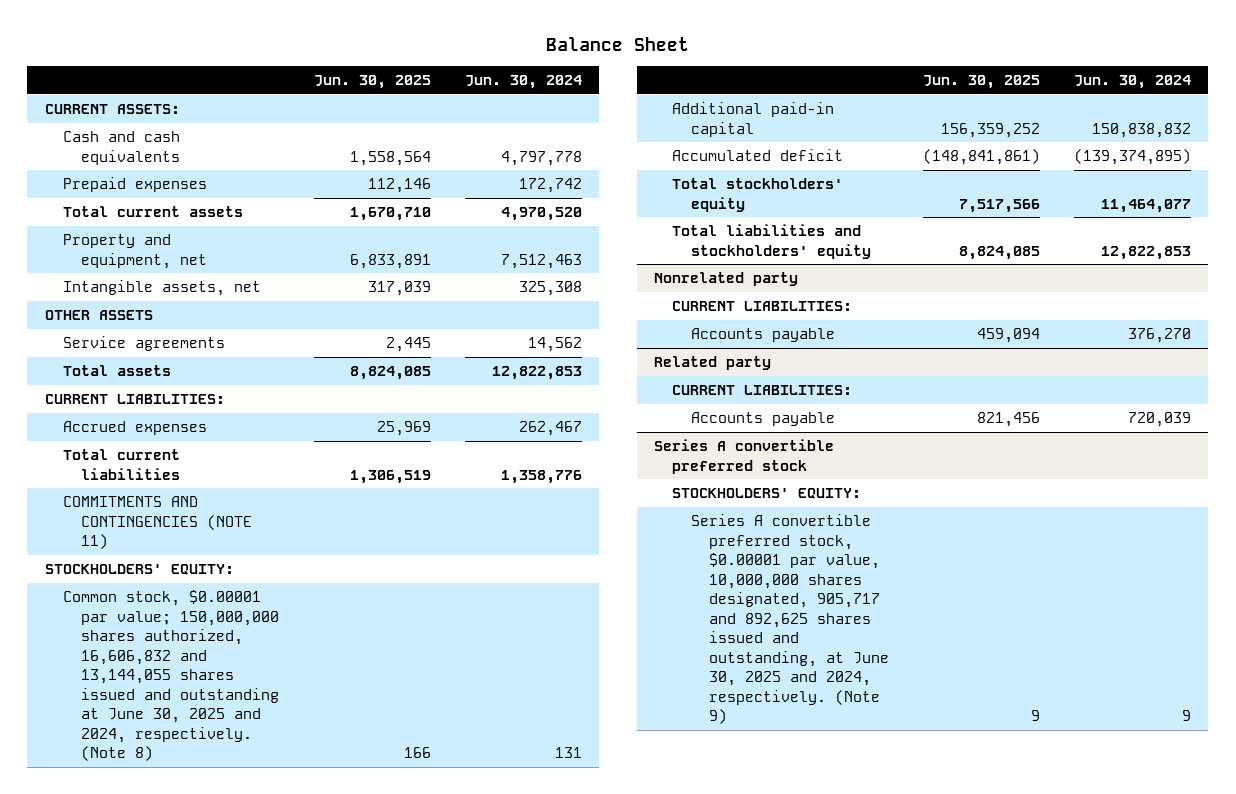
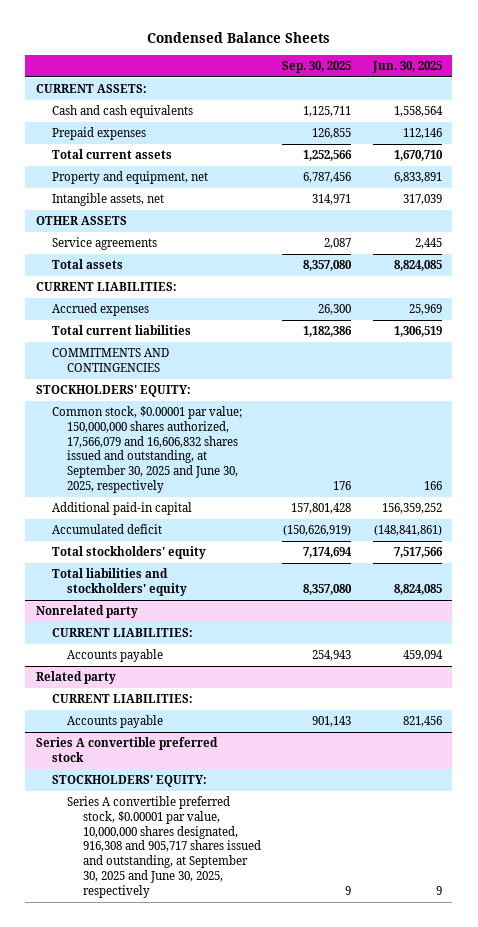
- Balance Sheet
+ Condensed Balance Sheets
- | Jun. 30, 2025 | Jun. 30, 2024
+ | Sep. 30, 2025 | Jun. 30, 2025
- COMMITMENTS AND CONTINGENCIES (NOTE 11)
+ COMMITMENTS AND CONTINGENCIES
- Common stock, $0.00001 par value; 150,000,000 shares authorized, 16,606,832 and 13,144,055 shares issued and outstanding at June 30, 2025 and 2024, respectively. (Note 8) | 166 | 131
+ Common stock, $0.00001 par value; 150,000,000 shares authorized, 17,566,079 and 16,606,832 shares issued and outstanding, at September 30, 2025 and June 30, 2025, respectively | 176 | 166
@ Series A convertible preferred stock
- Series A convertible preferred stock, $0.00001 par value, 10,000,000 shares designated, 905,717 and 892,625 shares issued and outstanding, at June 30, 2025 and 2024, respectively. (Note 9) | 9 | 9
+ Series A convertible preferred stock, $0.00001 par value, 10,000,000 shares designated, 916,308 and 905,717 shares issued and outstanding, at September 30, 2025 and June 30, 2025, respectively | 9 | 9

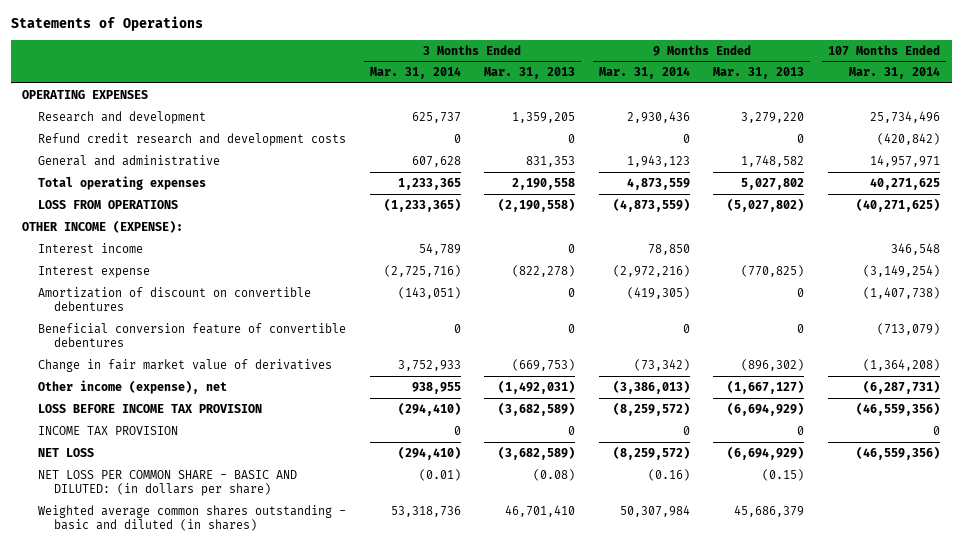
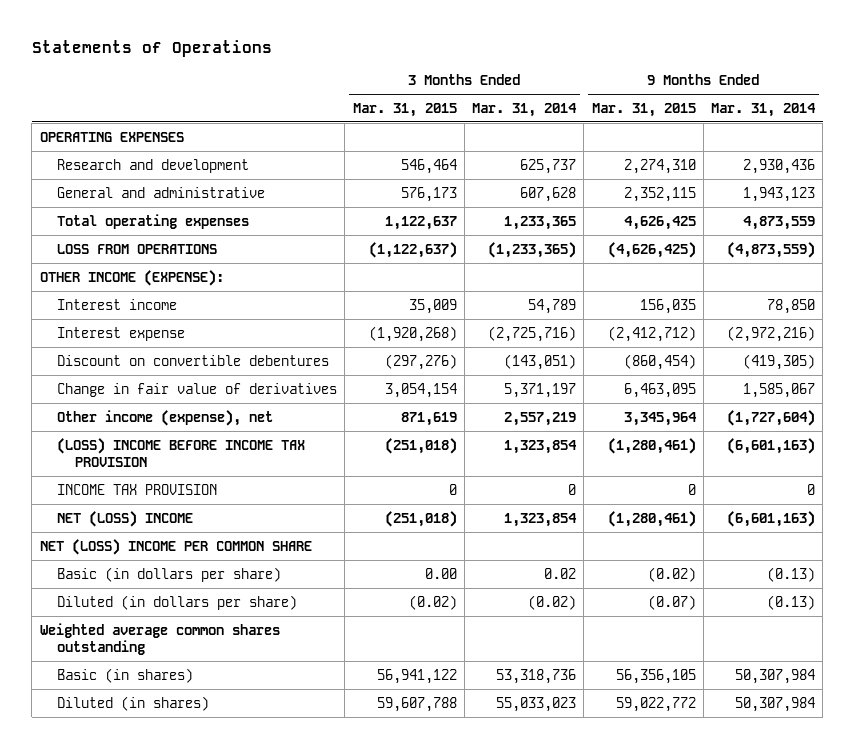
- | 3 Months Ended Mar. 31, 2014 | 3 Months Ended Mar. 31, 2013 | 9 Months Ended Mar. 31, 2014 | 9 Months Ended Mar. 31, 2013 | 107 Months Ended Mar. 31, 2014
+ | 3 Months Ended Mar. 31, 2015 | 3 Months Ended Mar. 31, 2014 | 9 Months Ended Mar. 31, 2015 | 9 Months Ended Mar. 31, 2014
- Refund credit research and development costs | 0 | 0 | 0 | 0 | (420,842)
- Amortization of discount on convertible debentures | (143,051) | 0 | (419,305) | 0 | (1,407,738)
- Beneficial conversion feature of convertible debentures | 0 | 0 | 0 | 0 | (713,079)
- Change in fair market value of derivatives | 3,752,933 | (669,753) | (73,342) | (896,302) | (1,364,208)
- Other income (expense), net | 938,955 | (1,492,031) | (3,386,013) | (1,667,127) | (6,287,731)
- LOSS BEFORE INCOME TAX PROVISION | (294,410) | (3,682,589) | (8,259,572) | (6,694,929) | (46,559,356)
+ Discount on convertible debentures | (297,276) | (143,051) | (860,454) | (419,305)
+ Change in fair value of derivatives | 3,054,154 | 5,371,197 | 6,463,095 | 1,585,067
+ Other income (expense), net | 871,619 | 2,557,219 | 3,345,964 | (1,727,604)
+ (LOSS) INCOME BEFORE INCOME TAX PROVISION | (251,018) | 1,323,854 | (1,280,461) | (6,601,163)
- NET LOSS | (294,410) | (3,682,589) | (8,259,572) | (6,694,929) | (46,559,356)
- NET LOSS PER COMMON SHARE - BASIC AND DILUTED: (in dollars per share) | (0.01) | (0.08) | (0.16) | (0.15) |
- Weighted average common shares outstanding - basic and diluted (in shares) | 53,318,736 | 46,701,410 | 50,307,984 | 45,686,379 |
+ NET (LOSS) INCOME | (251,018) | 1,323,854 | (1,280,461) | (6,601,163)
+ NET (LOSS) INCOME PER COMMON SHARE
+ Basic (in dollars per share) | 0.00 | 0.02 | (0.02) | (0.13)
+ Diluted (in dollars per share) | (0.02) | (0.02) | (0.07) | (0.13)
+ Weighted average common shares outstanding
+ Basic (in shares) | 56,941,122 | 53,318,736 | 56,356,105 | 50,307,984
+ Diluted (in shares) | 59,607,788 | 55,033,023 | 59,022,772 | 50,307,984

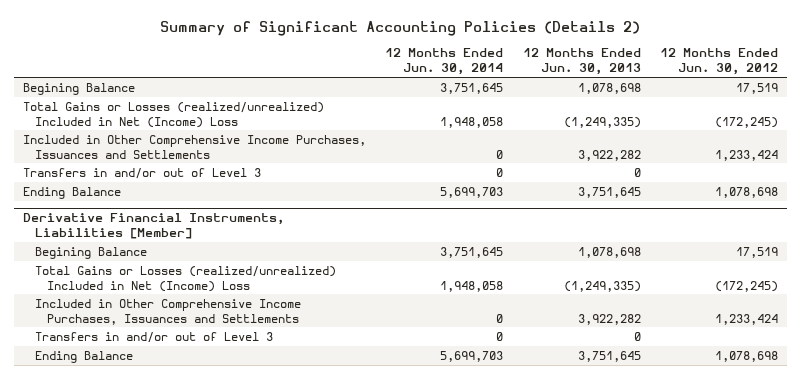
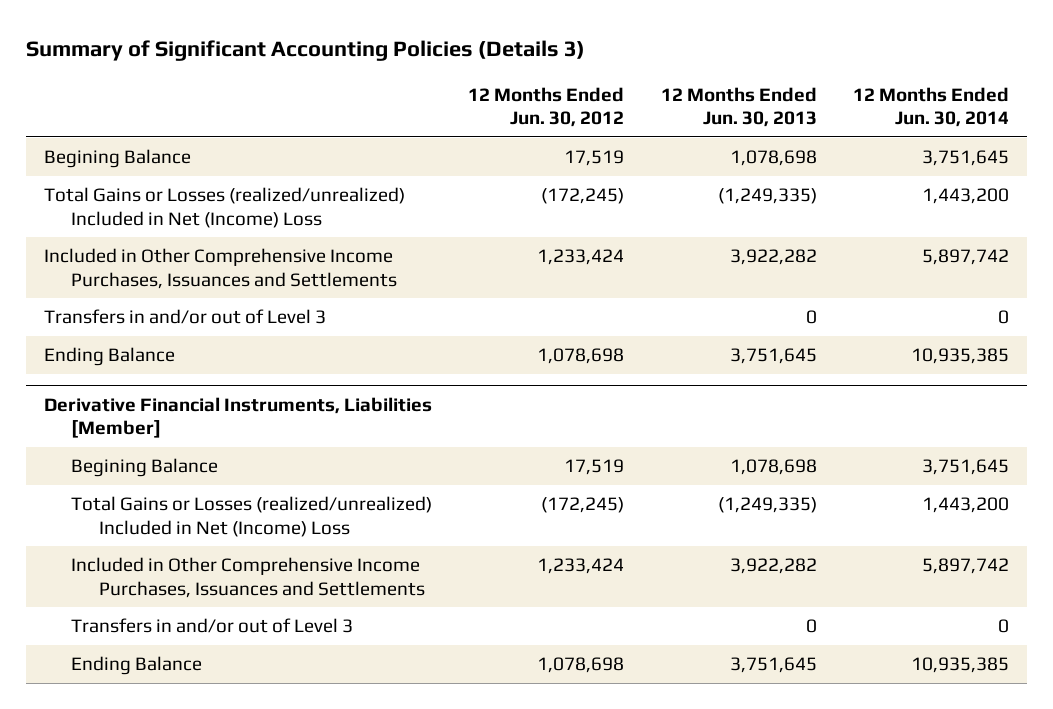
- Summary of Significant Accounting Policies (Details 2)
+ Summary of Significant Accounting Policies (Details 3)
- | 12 Months Ended Jun. 30, 2014 | 12 Months Ended Jun. 30, 2013 | 12 Months Ended Jun. 30, 2012
+ | 12 Months Ended Jun. 30, 2012 | 12 Months Ended Jun. 30, 2013 | 12 Months Ended Jun. 30, 2014
- Total Gains or Losses (realized/unrealized) Included in Net (Income) Loss | 1,948,058 | (1,249,335) | (172,245)
- Included in Other Comprehensive Income Purchases, Issuances and Settlements | 0 | 3,922,282 | 1,233,424
+ Total Gains or Losses (realized/unrealized) Included in Net (Income) Loss | (172,245) | (1,249,335) | 1,443,200
+ Included in Other Comprehensive Income Purchases, Issuances and Settlements | 1,233,424 | 3,922,282 | 5,897,742
- Ending Balance | 5,699,703 | 3,751,645 | 1,078,698
+ Ending Balance | 1,078,698 | 3,751,645 | 10,935,385
@ Derivative Financial Instruments, Liabilities [Member]
- Total Gains or Losses (realized/unrealized) Included in Net (Income) Loss | 1,948,058 | (1,249,335) | (172,245)
- Included in Other Comprehensive Income Purchases, Issuances and Settlements | 0 | 3,922,282 | 1,233,424
+ Total Gains or Losses (realized/unrealized) Included in Net (Income) Loss | (172,245) | (1,249,335) | 1,443,200
+ Included in Other Comprehensive Income Purchases, Issuances and Settlements | 1,233,424 | 3,922,282 | 5,897,742
- Ending Balance | 5,699,703 | 3,751,645 | 1,078,698
+ Ending Balance | 1,078,698 | 3,751,645 | 10,935,385

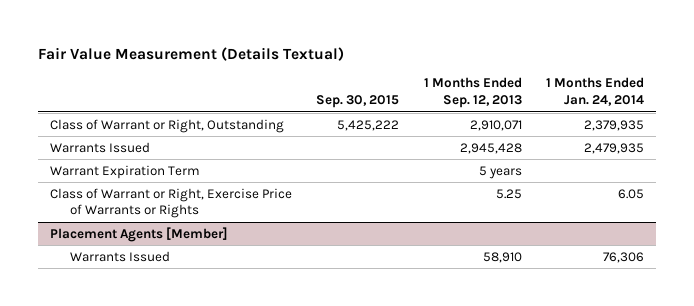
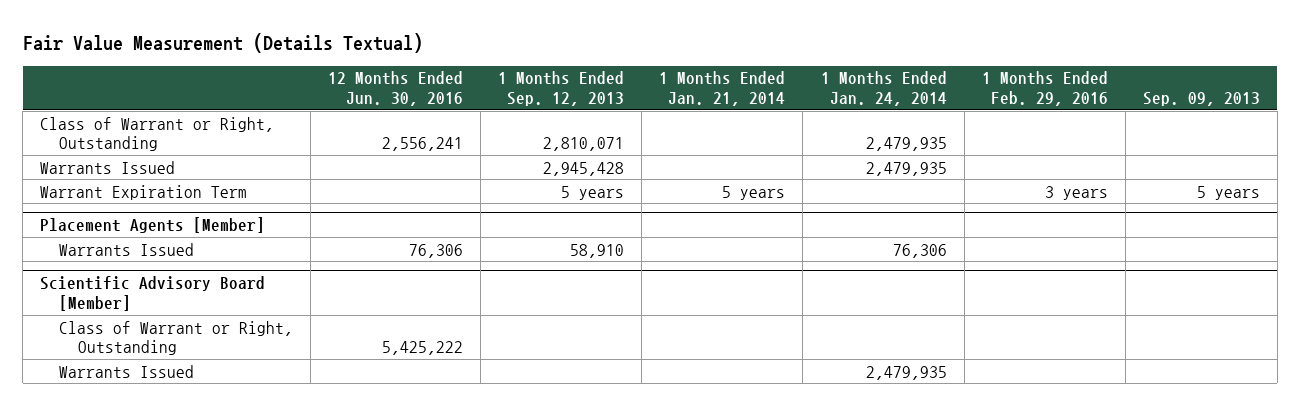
- | Sep. 30, 2015 | 1 Months Ended Sep. 12, 2013 | 1 Months Ended Jan. 24, 2014
+ | 12 Months Ended Jun. 30, 2016 | 1 Months Ended Sep. 12, 2013 | 1 Months Ended Jan. 21, 2014 | 1 Months Ended Jan. 24, 2014 | 1 Months Ended Feb. 29, 2016 | Sep. 09, 2013
- Class of Warrant or Right, Outstanding | 5,425,222 | 2,910,071 | 2,379,935
+ Class of Warrant or Right, Outstanding | 2,556,241 | 2,810,071 | | 2,479,935 | |
- Class of Warrant or Right, Exercise Price of Warrants or Rights | | 5.25 | 6.05
+ Scientific Advisory Board [Member]
+ Class of Warrant or Right, Outstanding | 5,425,222 | | | | |
+ Warrants Issued | | | | 2,479,935 | |

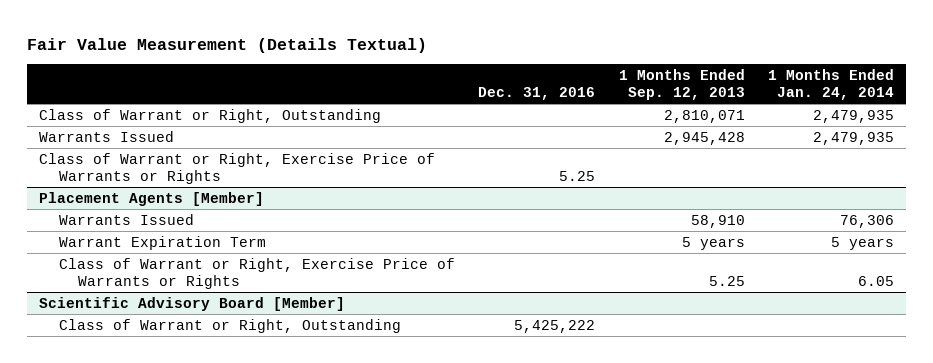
- | 12 Months Ended Jun. 30, 2016 | 1 Months Ended Sep. 12, 2013 | 1 Months Ended Jan. 21, 2014 | 1 Months Ended Jan. 24, 2014 | 1 Months Ended Feb. 29, 2016 | Sep. 09, 2013
+ | Dec. 31, 2016 | 1 Months Ended Sep. 12, 2013 | 1 Months Ended Jan. 24, 2014
- Warrant Expiration Term | | 5 years | 5 years | | 3 years | 5 years
+ Class of Warrant or Right, Exercise Price of Warrants or Rights | 5.25 | |
@ Placement Agents [Member]
+ Warrant Expiration Term | | 5 years | 5 years
+ Class of Warrant or Right, Exercise Price of Warrants or Rights | | 5.25 | 6.05
@ Scientific Advisory Board [Member]
- Warrants Issued | | | | 2,479,935 | |

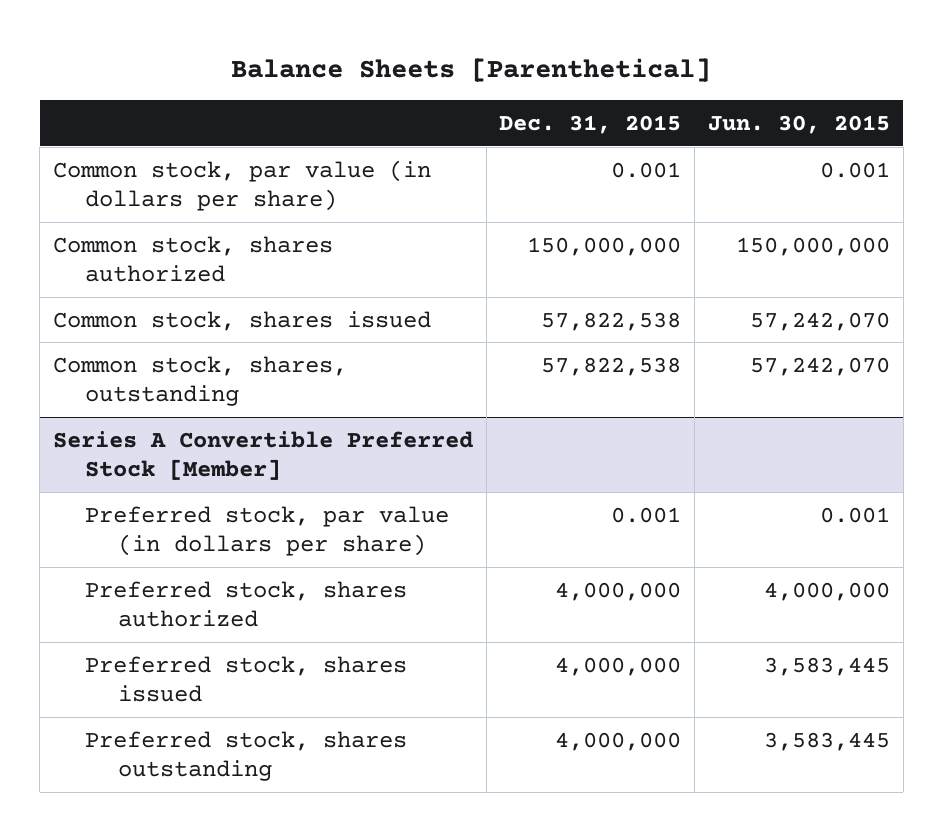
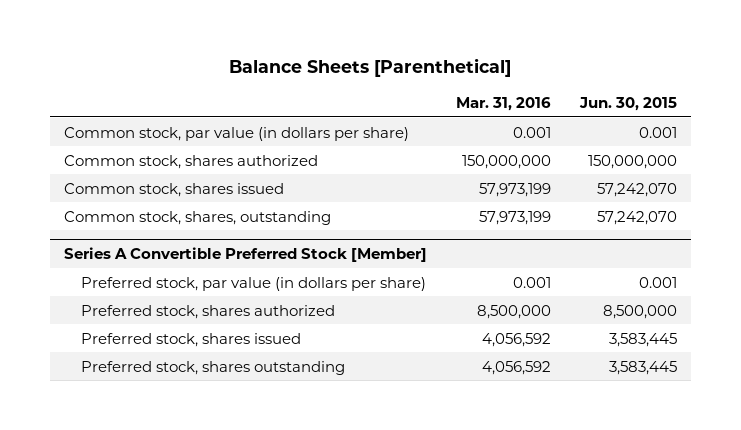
- | Dec. 31, 2015 | Jun. 30, 2015
+ | Mar. 31, 2016 | Jun. 30, 2015
@ Series A Convertible Preferred Stock [Member]
- Preferred stock, shares authorized | 4,000,000 | 4,000,000
+ Preferred stock, shares authorized | 8,500,000 | 8,500,000

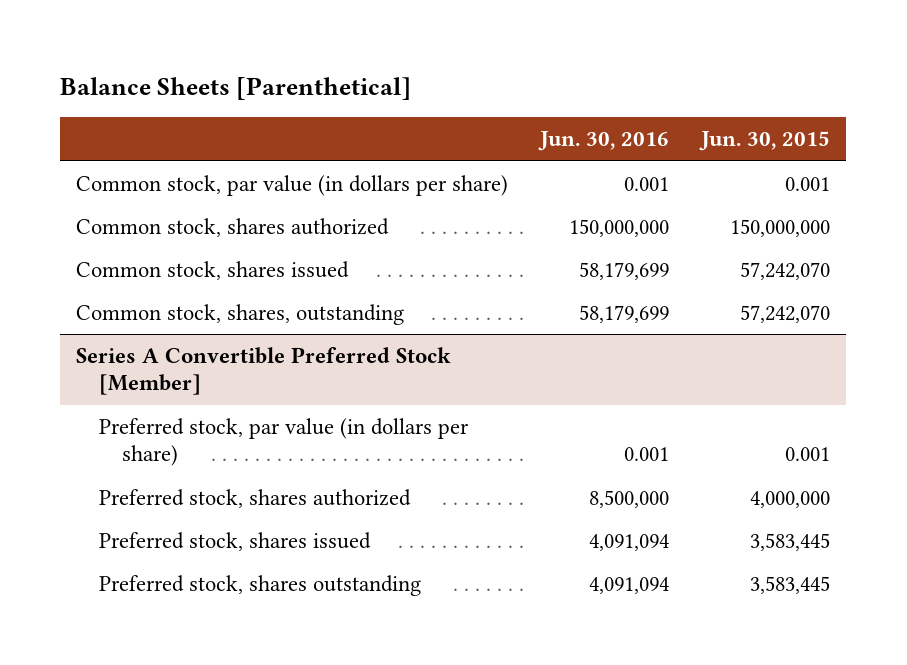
- | Mar. 31, 2016 | Jun. 30, 2015
+ | Jun. 30, 2016 | Jun. 30, 2015
@ Series A Convertible Preferred Stock [Member]
- Preferred stock, shares authorized | 8,500,000 | 8,500,000
+ Preferred stock, shares authorized | 8,500,000 | 4,000,000

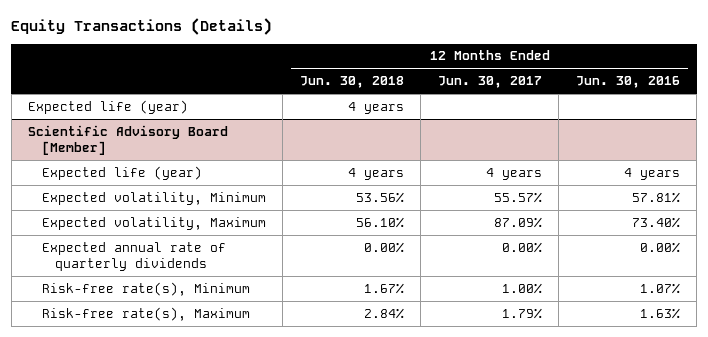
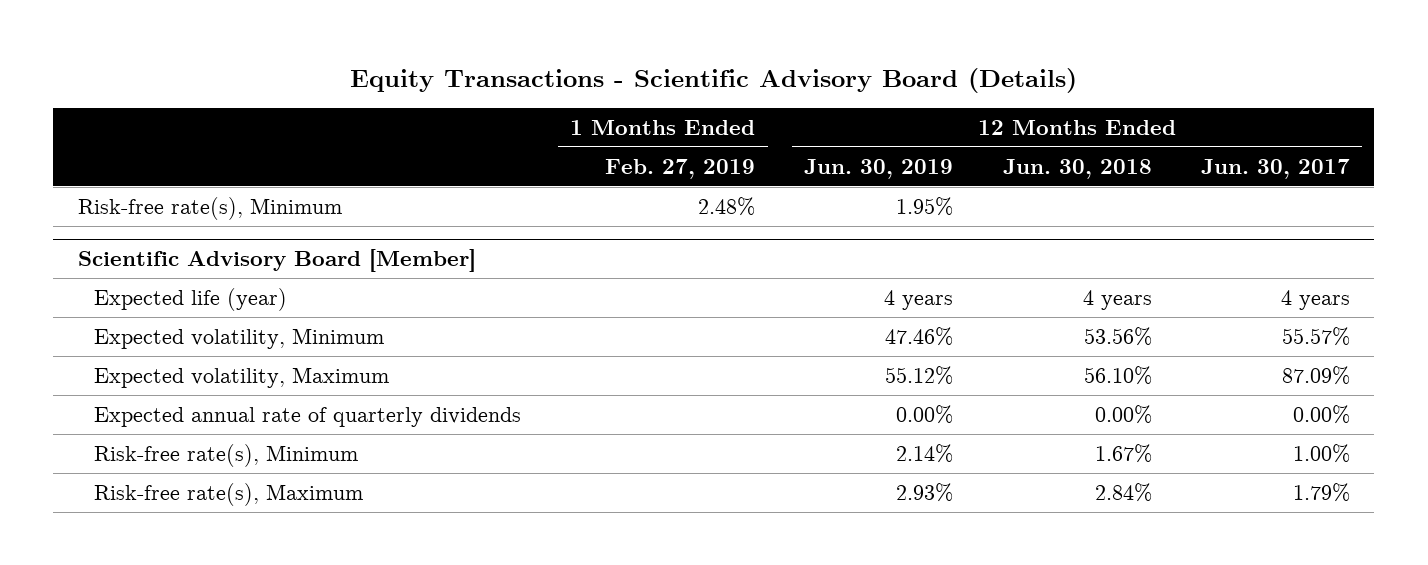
- Equity Transactions (Details)
+ Equity Transactions - Scientific Advisory Board (Details)
- | 12 Months Ended Jun. 30, 2018 | 12 Months Ended Jun. 30, 2017 | 12 Months Ended Jun. 30, 2016
+ | 1 Months Ended Feb. 27, 2019 | 12 Months Ended Jun. 30, 2019 | 12 Months Ended Jun. 30, 2018 | 12 Months Ended Jun. 30, 2017
- Expected life (year) | 4 years | |
+ Risk-free rate(s), Minimum | 2.48% | 1.95% | |

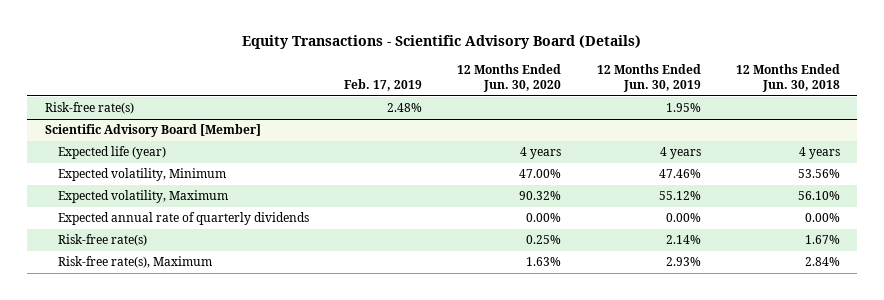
- | 1 Months Ended Feb. 27, 2019 | 12 Months Ended Jun. 30, 2019 | 12 Months Ended Jun. 30, 2018 | 12 Months Ended Jun. 30, 2017
+ | Feb. 17, 2019 | 12 Months Ended Jun. 30, 2020 | 12 Months Ended Jun. 30, 2019 | 12 Months Ended Jun. 30, 2018
- Risk-free rate(s), Minimum | 2.48% | 1.95% | |
+ Risk-free rate(s) | 2.48% | | 1.95% |
@ Scientific Advisory Board [Member]
- Risk-free rate(s), Minimum | | 2.14% | 1.67% | 1.00%
+ Risk-free rate(s) | | 0.25% | 2.14% | 1.67%

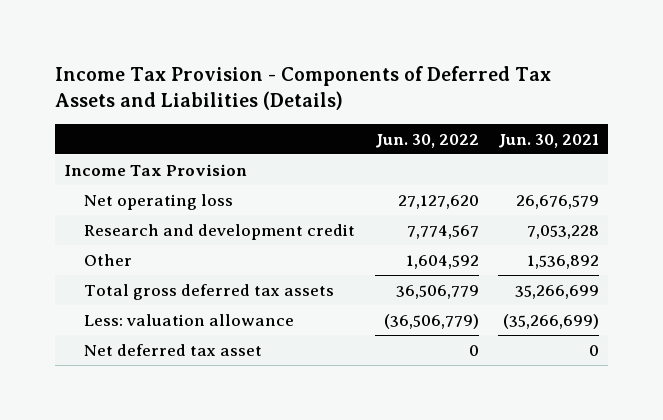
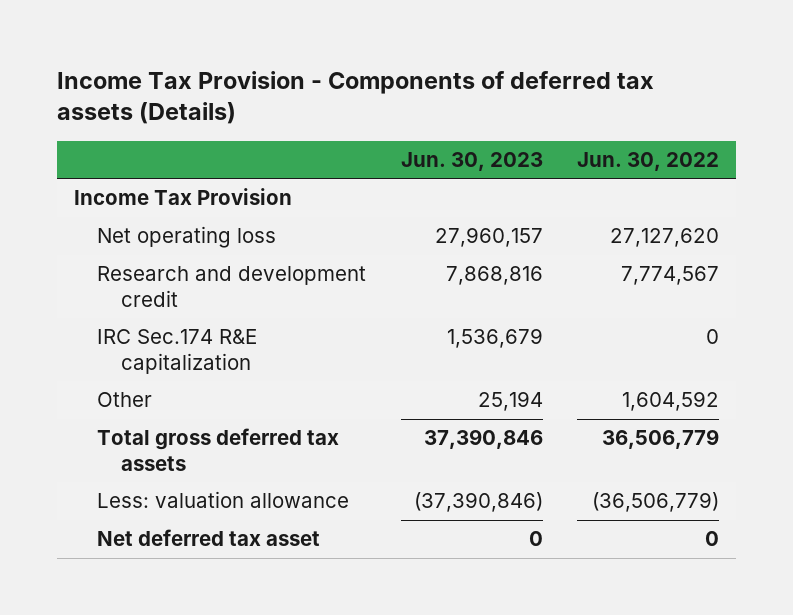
- Income Tax Provision - Components of Deferred Tax Assets and Liabilities (Details)
+ Income Tax Provision - Components of deferred tax assets (Details)
- | Jun. 30, 2022 | Jun. 30, 2021
+ | Jun. 30, 2023 | Jun. 30, 2022
+ IRC Sec.174 R&E capitalization | 1,536,679 | 0

